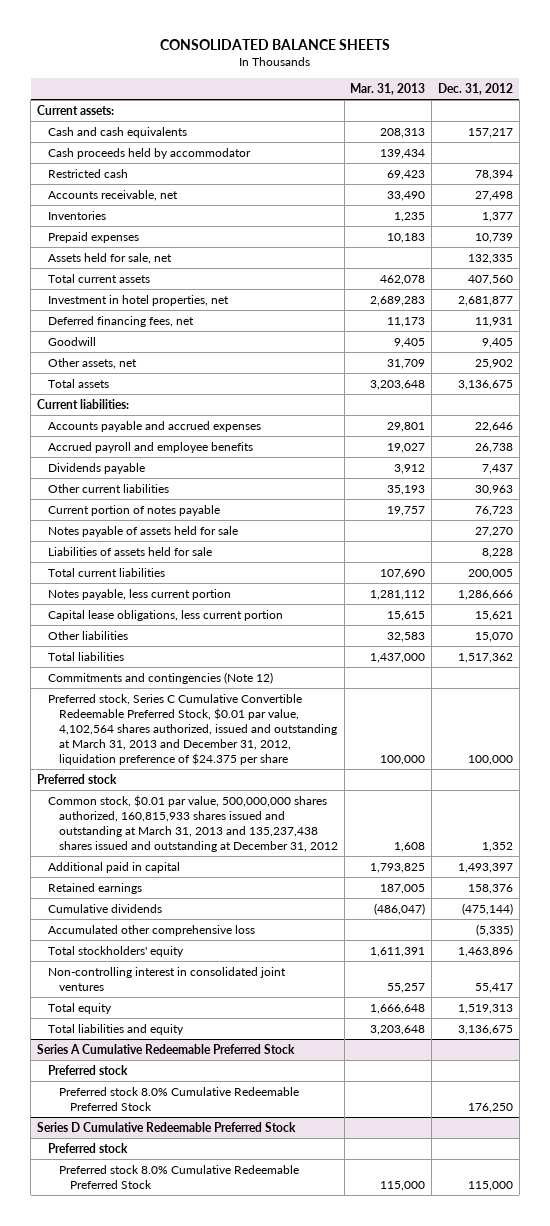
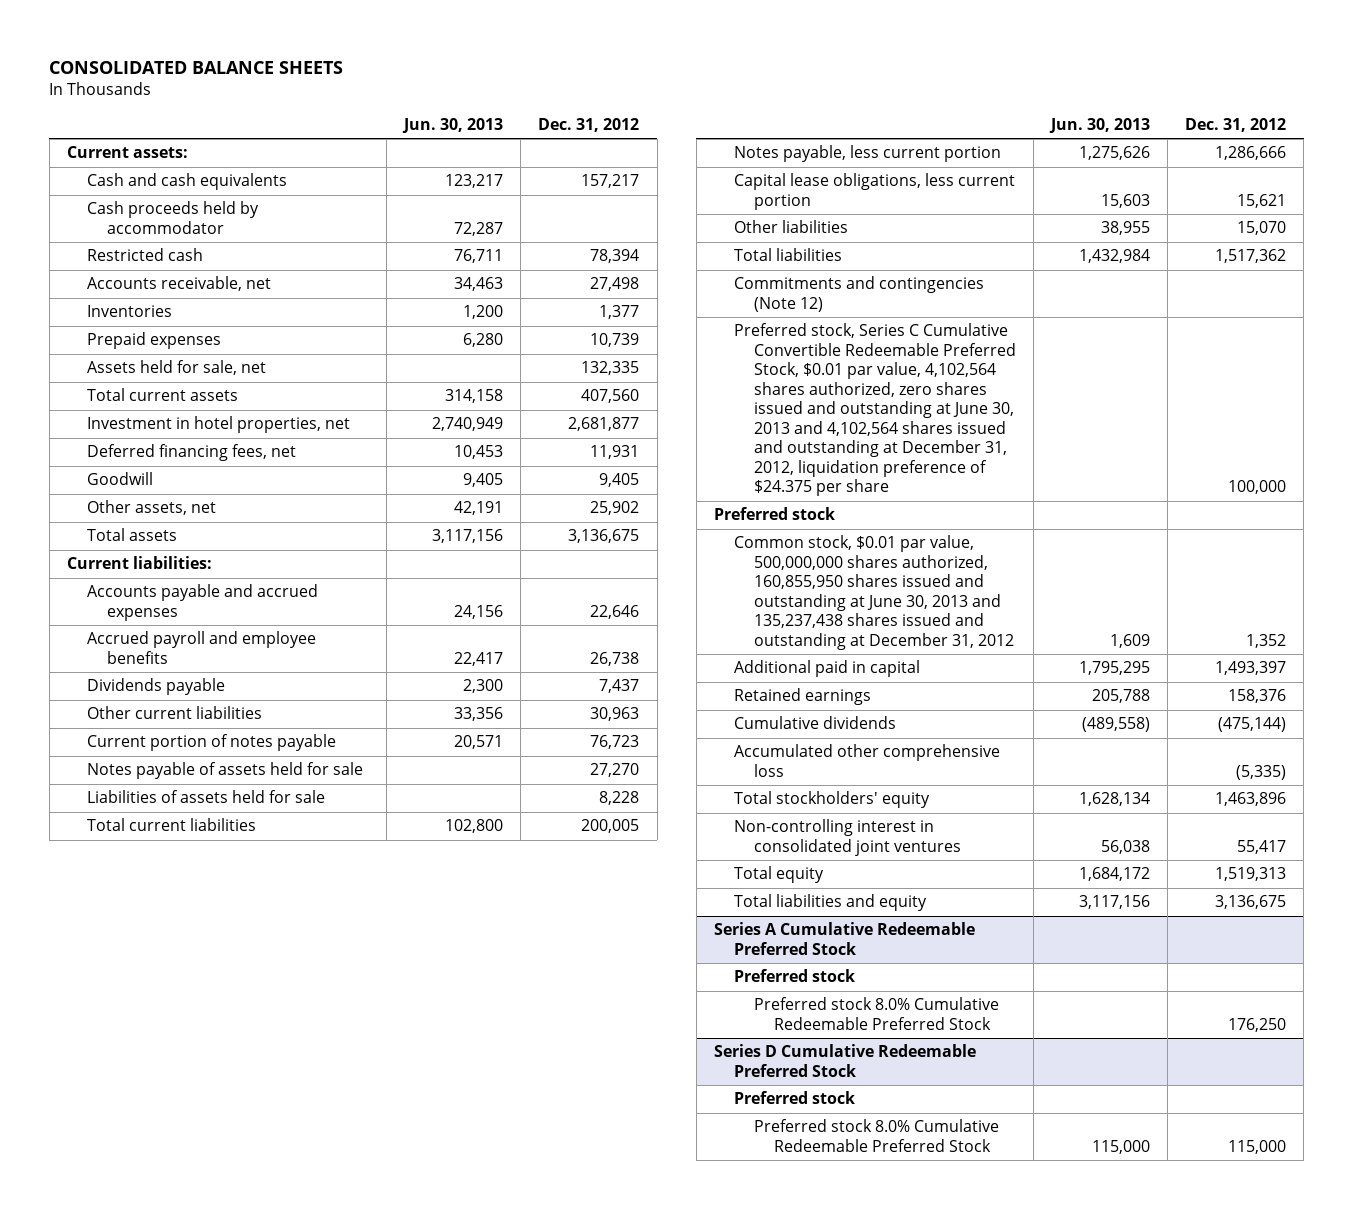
- | Mar. 31, 2013 | Dec. 31, 2012
+ | Jun. 30, 2013 | Dec. 31, 2012
- Preferred stock, Series C Cumulative Convertible Redeemable Preferred Stock, $0.01 par value, 4,102,564 shares authorized, issued and outstanding at March 31, 2013 and December 31, 2012, liquidation preference of $24.375 per share | 100,000 | 100,000
+ Preferred stock, Series C Cumulative Convertible Redeemable Preferred Stock, $0.01 par value, 4,102,564 shares authorized, zero shares issued and outstanding at June 30, 2013 and 4,102,564 shares issued and outstanding at December 31, 2012, liquidation preference of $24.375 per share | | 100,000
- Common stock, $0.01 par value, 500,000,000 shares authorized, 160,815,933 shares issued and outstanding at March 31, 2013 and 135,237,438 shares issued and outstanding at December 31, 2012 | 1,608 | 1,352
+ Common stock, $0.01 par value, 500,000,000 shares authorized, 160,855,950 shares issued and outstanding at June 30, 2013 and 135,237,438 shares issued and outstanding at December 31, 2012 | 1,609 | 1,352

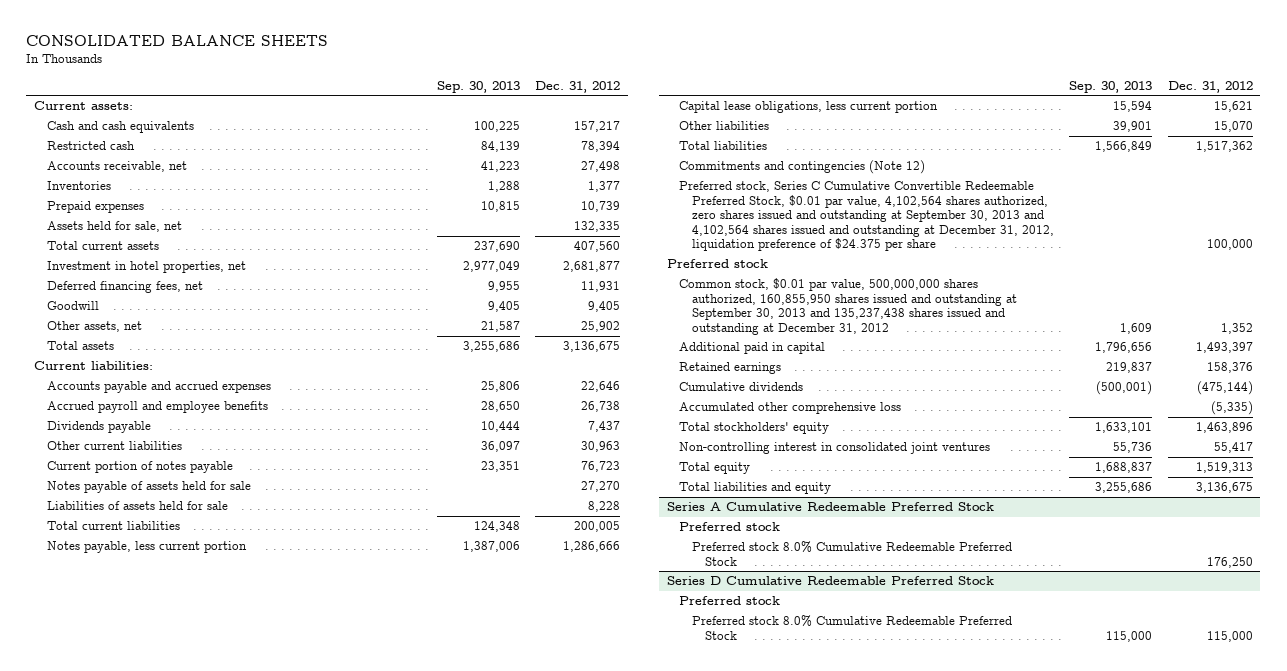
- | Jun. 30, 2013 | Dec. 31, 2012
+ | Sep. 30, 2013 | Dec. 31, 2012
- Cash proceeds held by accommodator | 72,287 |
- Preferred stock, Series C Cumulative Convertible Redeemable Preferred Stock, $0.01 par value, 4,102,564 shares authorized, zero shares issued and outstanding at June 30, 2013 and 4,102,564 shares issued and outstanding at December 31, 2012, liquidation preference of $24.375 per share | | 100,000
+ Preferred stock, Series C Cumulative Convertible Redeemable Preferred Stock, $0.01 par value, 4,102,564 shares authorized, zero shares issued and outstanding at September 30, 2013 and 4,102,564 shares issued and outstanding at December 31, 2012, liquidation preference of $24.375 per share | | 100,000
- Common stock, $0.01 par value, 500,000,000 shares authorized, 160,855,950 shares issued and outstanding at June 30, 2013 and 135,237,438 shares issued and outstanding at December 31, 2012 | 1,609 | 1,352
+ Common stock, $0.01 par value, 500,000,000 shares authorized, 160,855,950 shares issued and outstanding at September 30, 2013 and 135,237,438 shares issued and outstanding at December 31, 2012 | 1,609 | 1,352

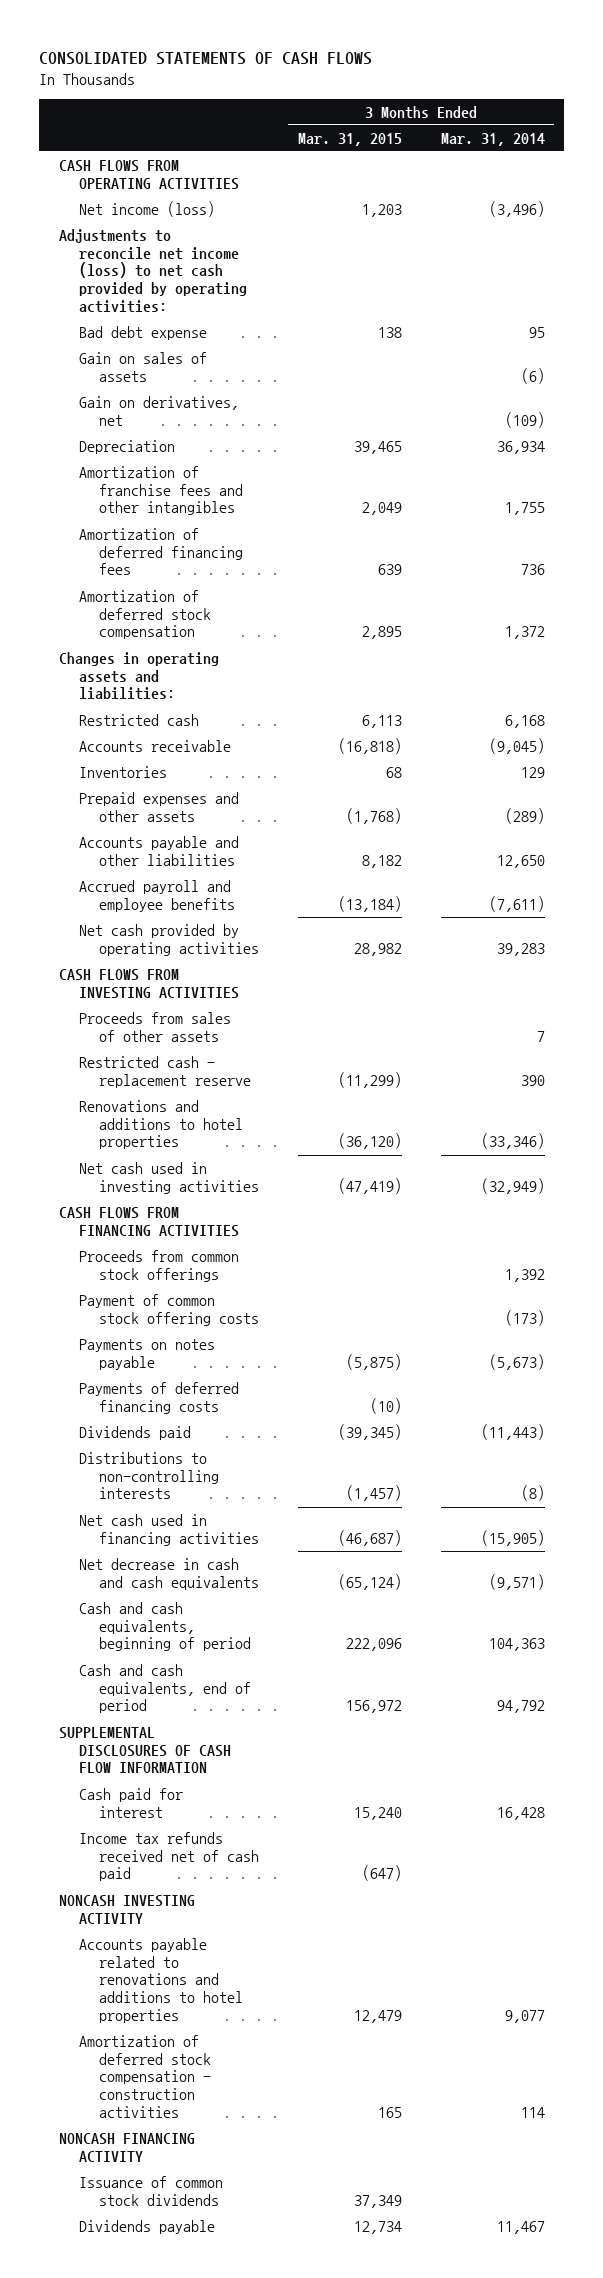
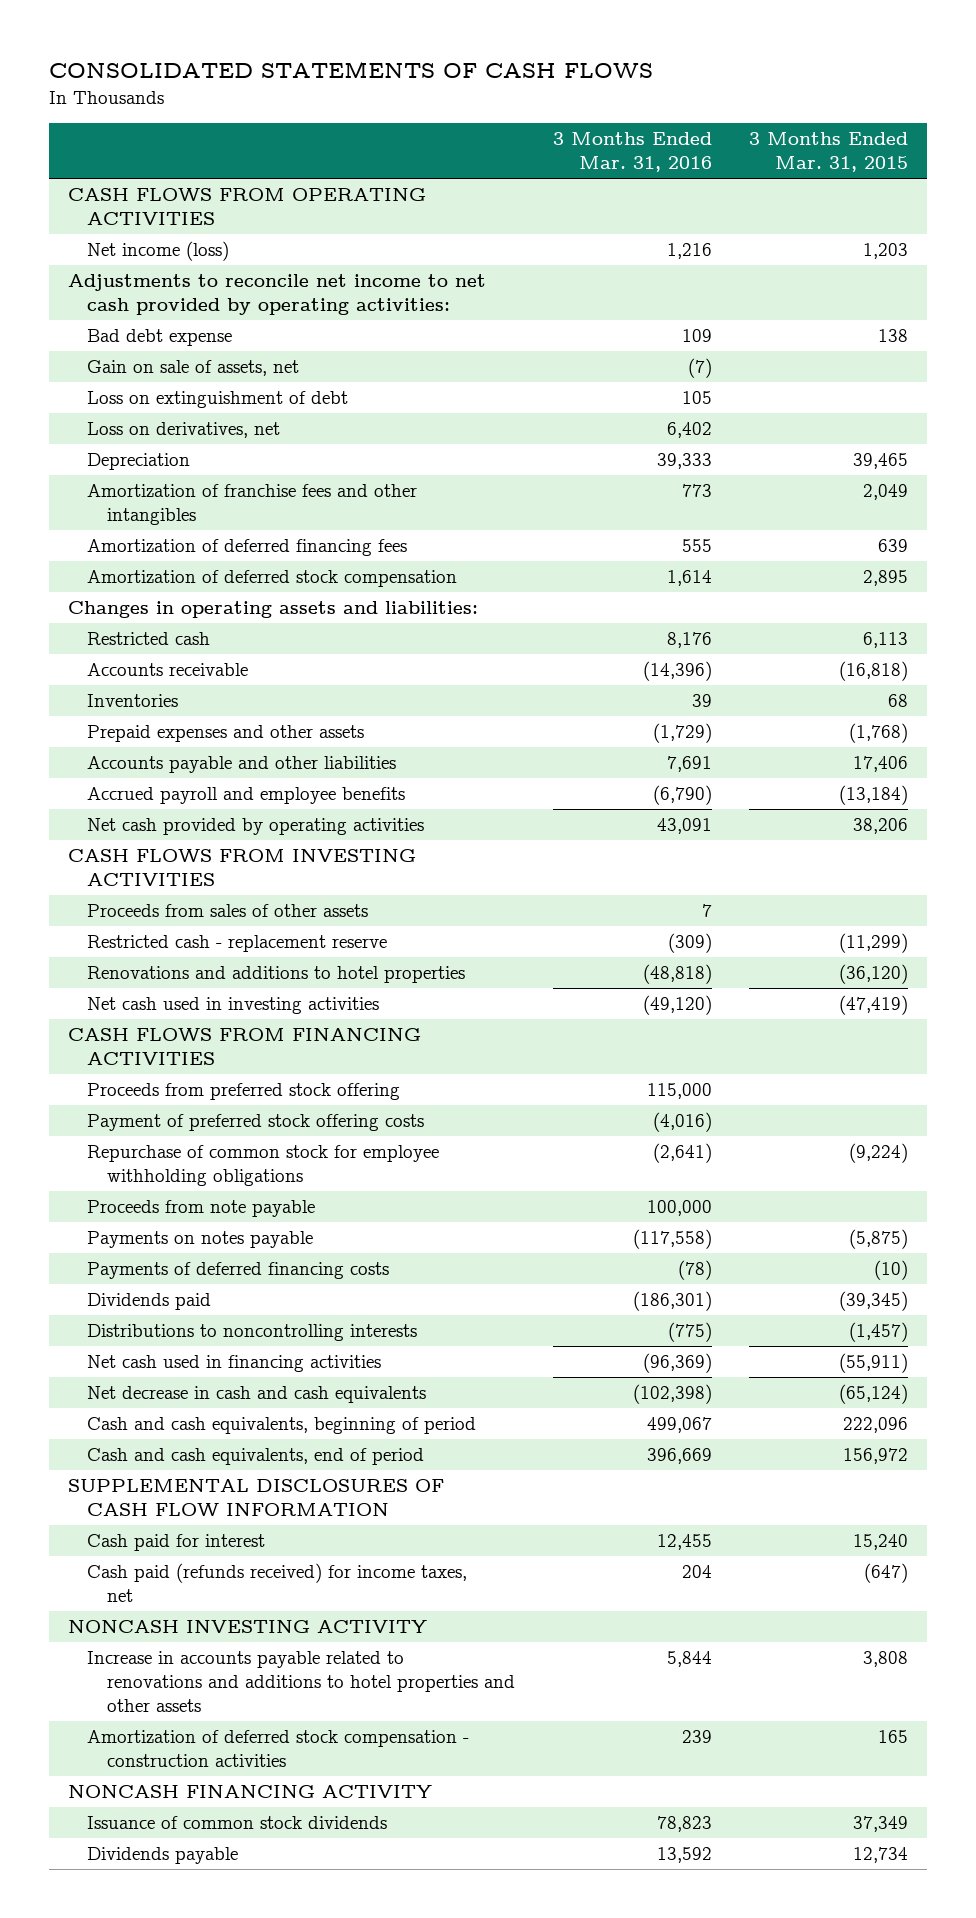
- | 3 Months Ended Mar. 31, 2015 | 3 Months Ended Mar. 31, 2014
+ | 3 Months Ended Mar. 31, 2016 | 3 Months Ended Mar. 31, 2015
- Adjustments to reconcile net income (loss) to net cash provided by operating activities:
+ Adjustments to reconcile net income to net cash provided by operating activities:
- Gain on sales of assets | | (6)
- Gain on derivatives, net | | (109)
+ Gain on sale of assets, net | (7) |
+ Loss on extinguishment of debt | 105 |
+ Loss on derivatives, net | 6,402 |
- Accounts payable and other liabilities | 8,182 | 12,650
+ Accounts payable and other liabilities | 7,691 | 17,406
- Net cash provided by operating activities | 28,982 | 39,283
+ Net cash provided by operating activities | 43,091 | 38,206
- Proceeds from common stock offerings | | 1,392
- Payment of common stock offering costs | | (173)
+ Proceeds from preferred stock offering | 115,000 |
+ Payment of preferred stock offering costs | (4,016) |
+ Repurchase of common stock for employee withholding obligations | (2,641) | (9,224)
+ Proceeds from note payable | 100,000 |
- Distributions to non-controlling interests | (1,457) | (8)
- Net cash used in financing activities | (46,687) | (15,905)
+ Distributions to noncontrolling interests | (775) | (1,457)
+ Net cash used in financing activities | (96,369) | (55,911)
- Income tax refunds received net of cash paid | (647) |
+ Cash paid (refunds received) for income taxes, net | 204 | (647)
- Accounts payable related to renovations and additions to hotel properties | 12,479 | 9,077
+ Increase in accounts payable related to renovations and additions to hotel properties and other assets | 5,844 | 3,808

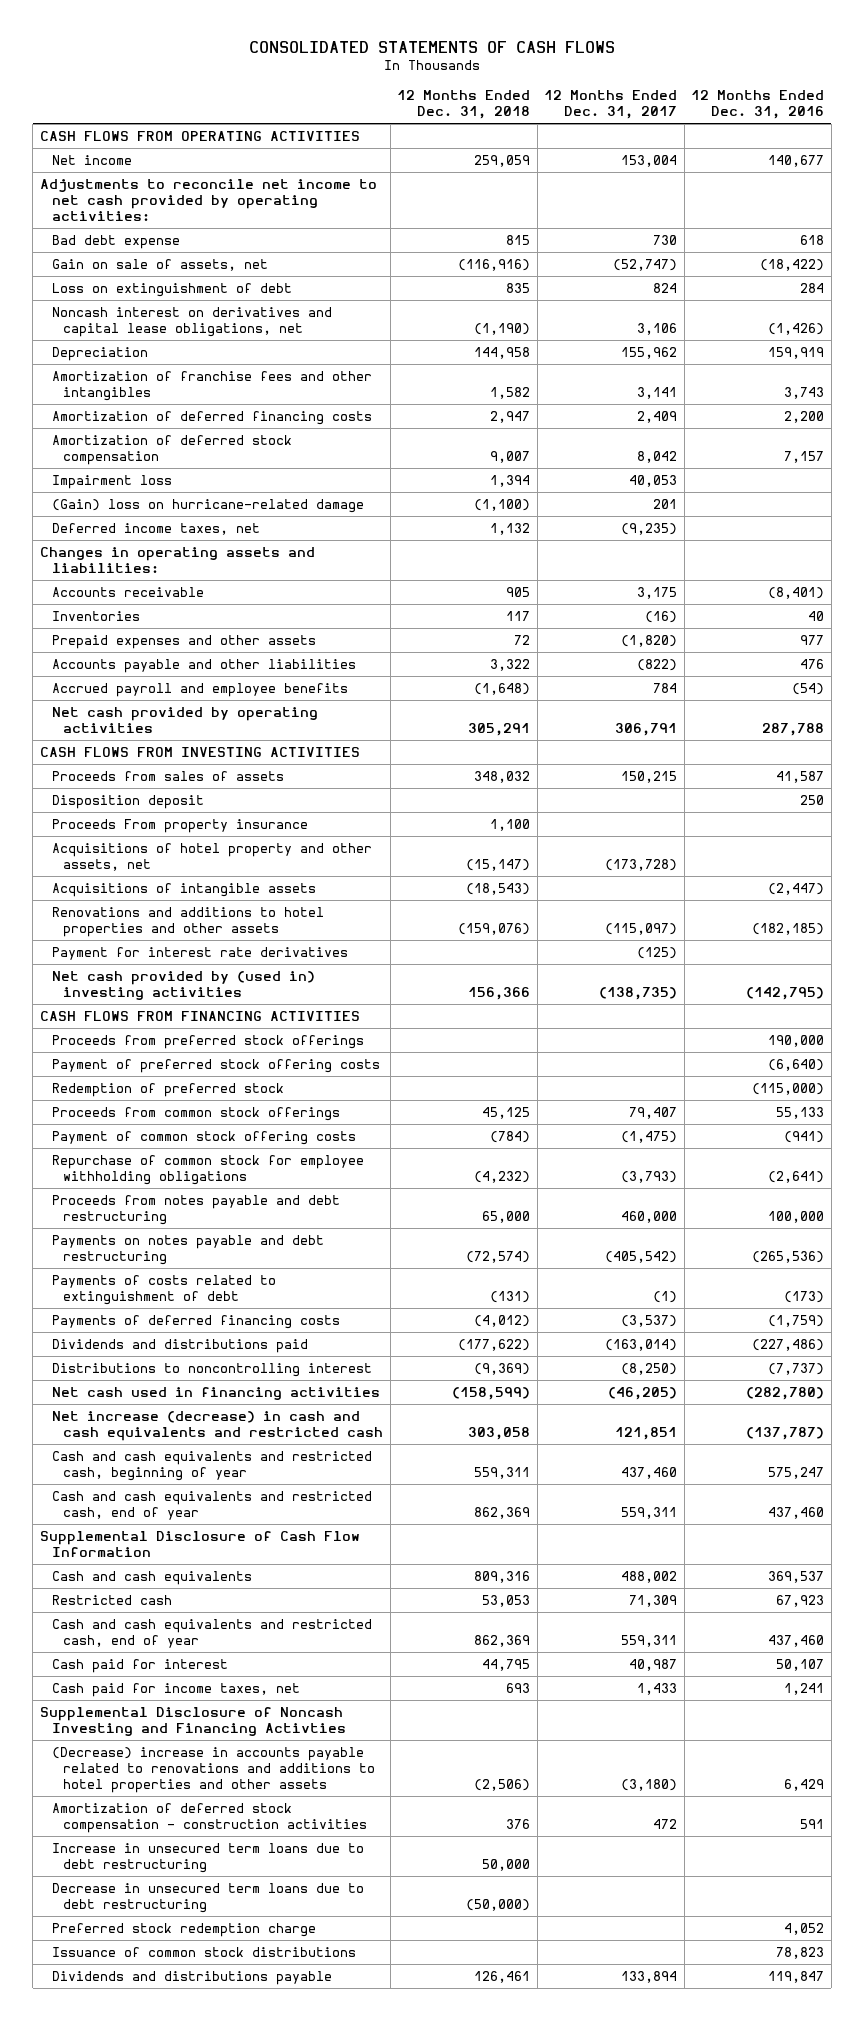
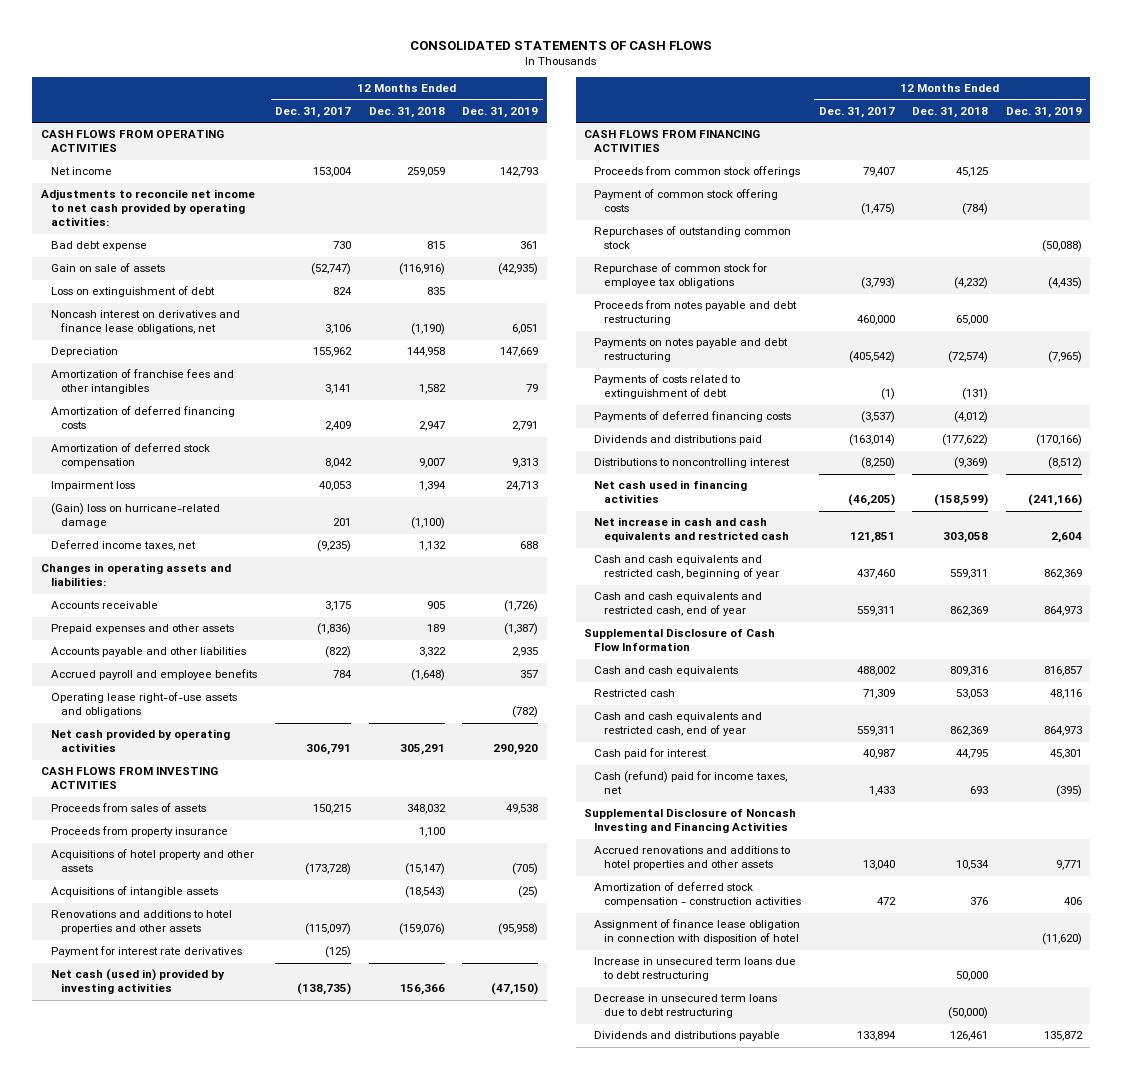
- | 12 Months Ended Dec. 31, 2018 | 12 Months Ended Dec. 31, 2017 | 12 Months Ended Dec. 31, 2016
+ | 12 Months Ended Dec. 31, 2017 | 12 Months Ended Dec. 31, 2018 | 12 Months Ended Dec. 31, 2019
- Gain on sale of assets, net | (116,916) | (52,747) | (18,422)
+ Gain on sale of assets | (52,747) | (116,916) | (42,935)
- Noncash interest on derivatives and capital lease obligations, net | (1,190) | 3,106 | (1,426)
+ Noncash interest on derivatives and finance lease obligations, net | 3,106 | (1,190) | 6,051
- Inventories | 117 | (16) | 40
- Prepaid expenses and other assets | 72 | (1,820) | 977
+ Prepaid expenses and other assets | (1,836) | 189 | (1,387)
+ Operating lease right-of-use assets and obligations | | | (782)
- Disposition deposit | | | 250
- Proceeds From property insurance | 1,100 | |
- Acquisitions of hotel property and other assets, net | (15,147) | (173,728) |
+ Proceeds from property insurance | | 1,100 |
+ Acquisitions of hotel property and other assets | (173,728) | (15,147) | (705)
- Net cash provided by (used in) investing activities | 156,366 | (138,735) | (142,795)
+ Net cash (used in) provided by investing activities | (138,735) | 156,366 | (47,150)
- Proceeds from preferred stock offerings | | | 190,000
- Payment of preferred stock offering costs | | | (6,640)
- Redemption of preferred stock | | | (115,000)
- Repurchase of common stock for employee withholding obligations | (4,232) | (3,793) | (2,641)
+ Repurchases of outstanding common stock | | | (50,088)
+ Repurchase of common stock for employee tax obligations | (3,793) | (4,232) | (4,435)
- Net increase (decrease) in cash and cash equivalents and restricted cash | 303,058 | 121,851 | (137,787)
+ Net increase in cash and cash equivalents and restricted cash | 121,851 | 303,058 | 2,604
- Cash paid for income taxes, net | 693 | 1,433 | 1,241
- Supplemental Disclosure of Noncash Investing and Financing Activties
- (Decrease) increase in accounts payable related to renovations and additions to hotel properties and other assets | (2,506) | (3,180) | 6,429
+ Cash (refund) paid for income taxes, net | 1,433 | 693 | (395)
+ Supplemental Disclosure of Noncash Investing and Financing Activities
+ Accrued renovations and additions to hotel properties and other assets | 13,040 | 10,534 | 9,771
+ Assignment of finance lease obligation in connection with disposition of hotel | | | (11,620)
- Preferred stock redemption charge | | | 4,052
- Issuance of common stock distributions | | | 78,823

